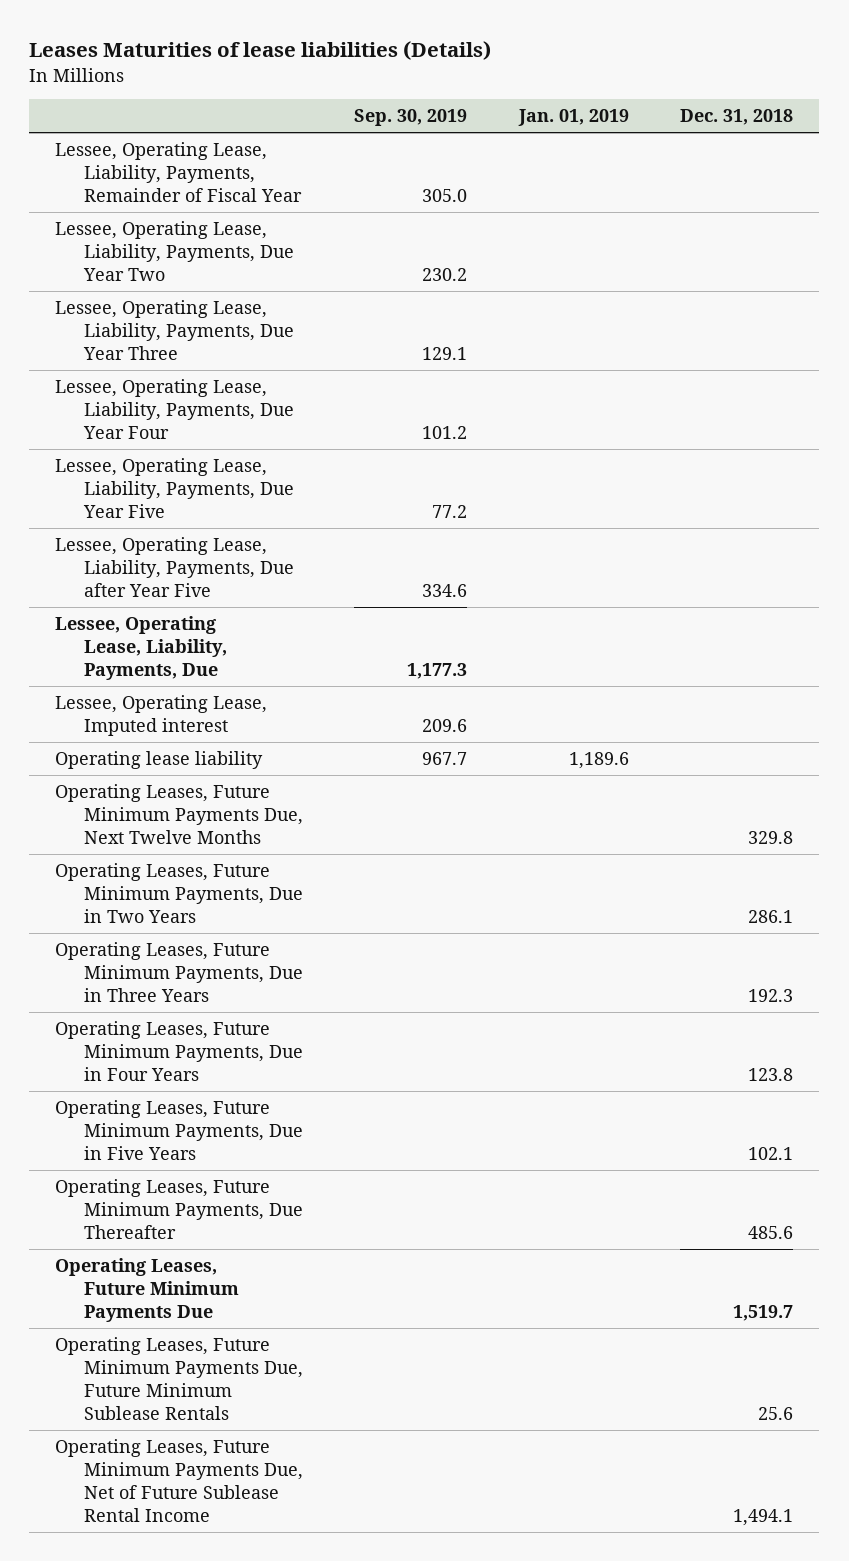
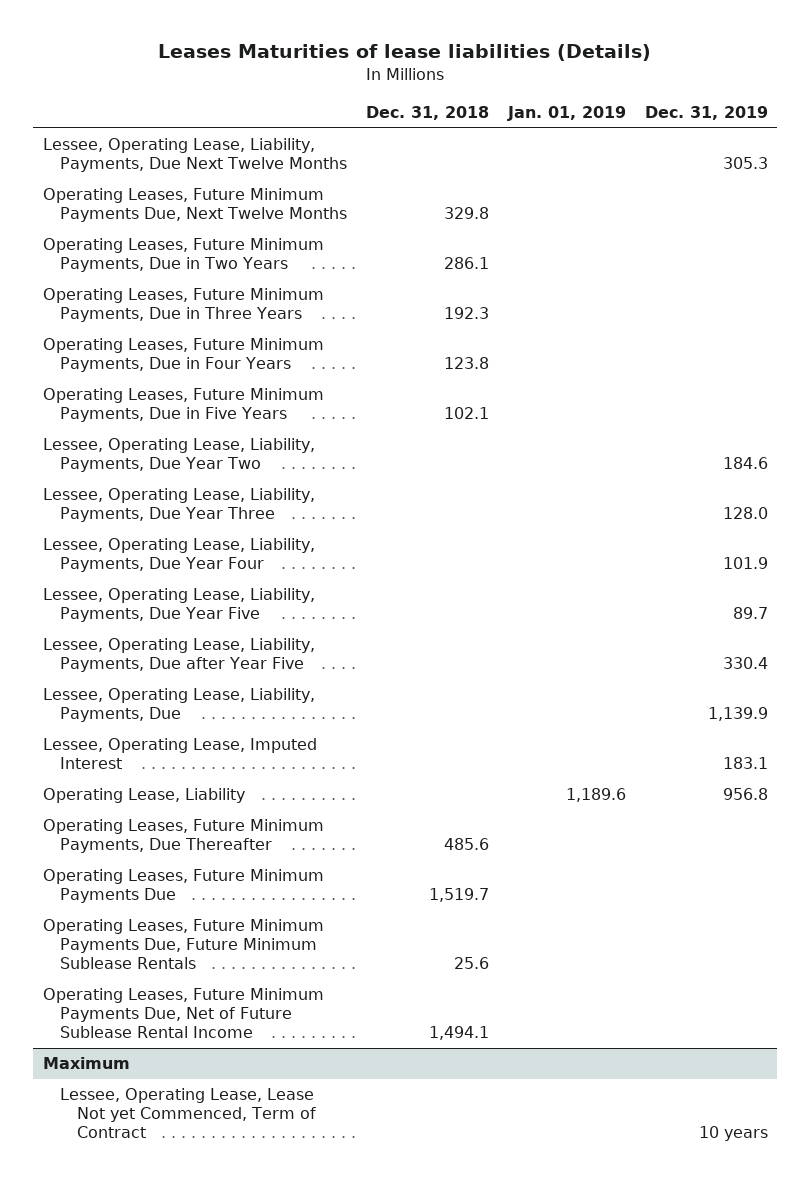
- | Sep. 30, 2019 | Jan. 01, 2019 | Dec. 31, 2018
+ | Dec. 31, 2018 | Jan. 01, 2019 | Dec. 31, 2019
- Lessee, Operating Lease, Liability, Payments, Remainder of Fiscal Year | 305.0 | |
+ Lessee, Operating Lease, Liability, Payments, Due Next Twelve Months | | | 305.3
moved up: Operating Leases, Future Minimum Payments Due, Next Twelve Months | 329.8 | |
moved up: Operating Leases, Future Minimum Payments, Due in Two Years | 286.1 | |
moved up: Operating Leases, Future Minimum Payments, Due in Three Years | 192.3 | |
moved up: Operating Leases, Future Minimum Payments, Due in Four Years | 123.8 | |
moved up: Operating Leases, Future Minimum Payments, Due in Five Years | 102.1 | |
- Lessee, Operating Lease, Imputed interest | 209.6 | |
- Operating lease liability | 967.7 | 1,189.6 |
+ Lessee, Operating Lease, Imputed Interest | | | 183.1
+ Operating Lease, Liability | | 1,189.6 | 956.8
+ Maximum
+ Lessee, Operating Lease, Lease Not yet Commenced, Term of Contract | | | 10 years

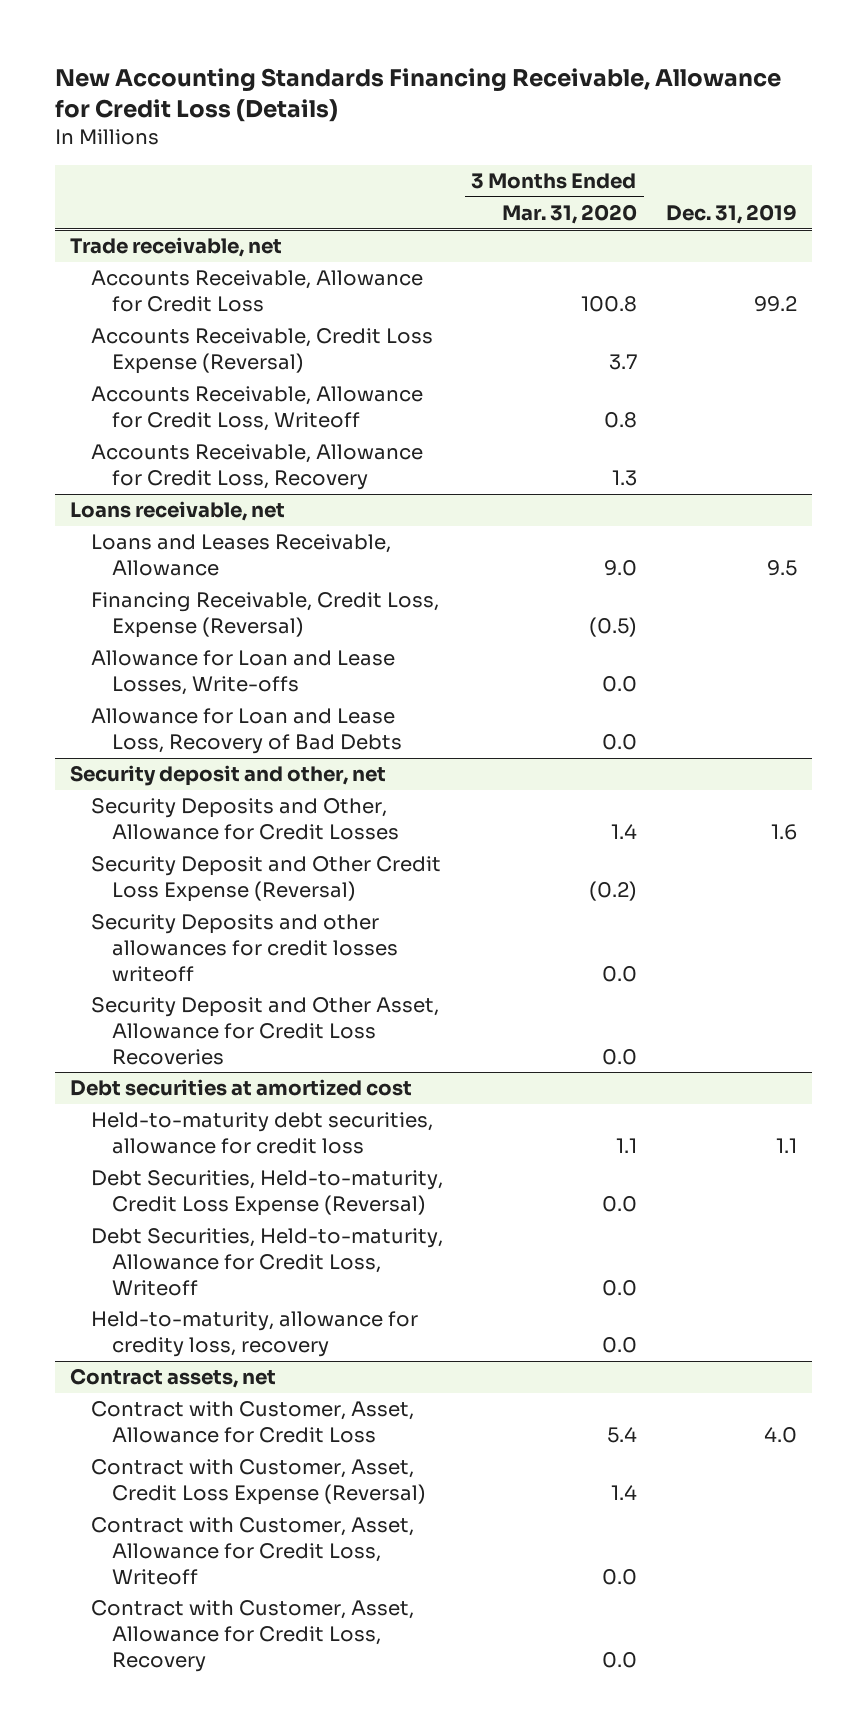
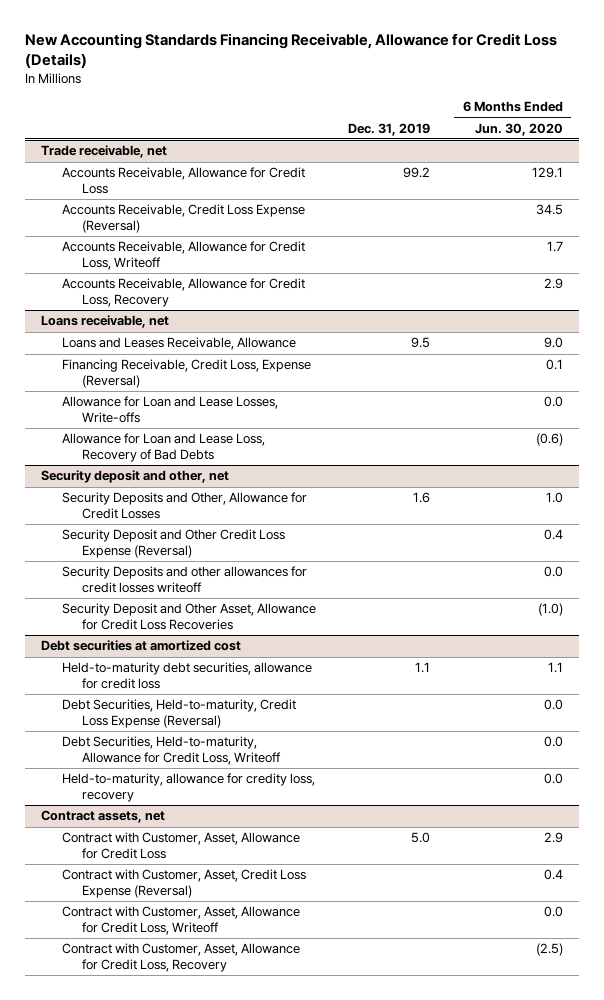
- | 3 Months Ended Mar. 31, 2020 | Dec. 31, 2019
+ | Dec. 31, 2019 | 6 Months Ended Jun. 30, 2020
@ Contract assets, net
- Contract with Customer, Asset, Allowance for Credit Loss | 5.4 | 4.0
+ Contract with Customer, Asset, Allowance for Credit Loss | 5.0 | 2.9

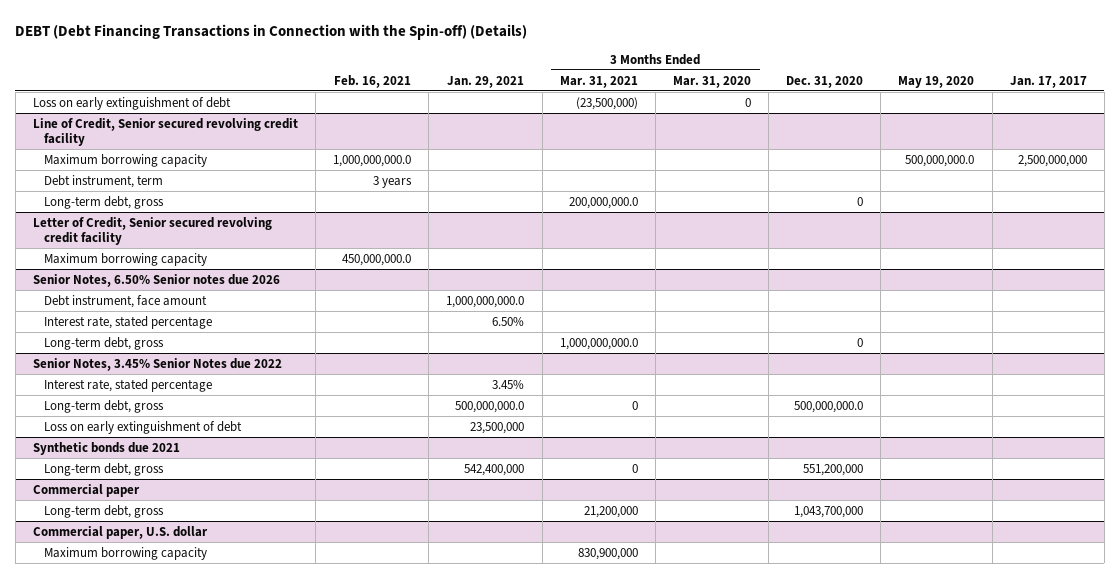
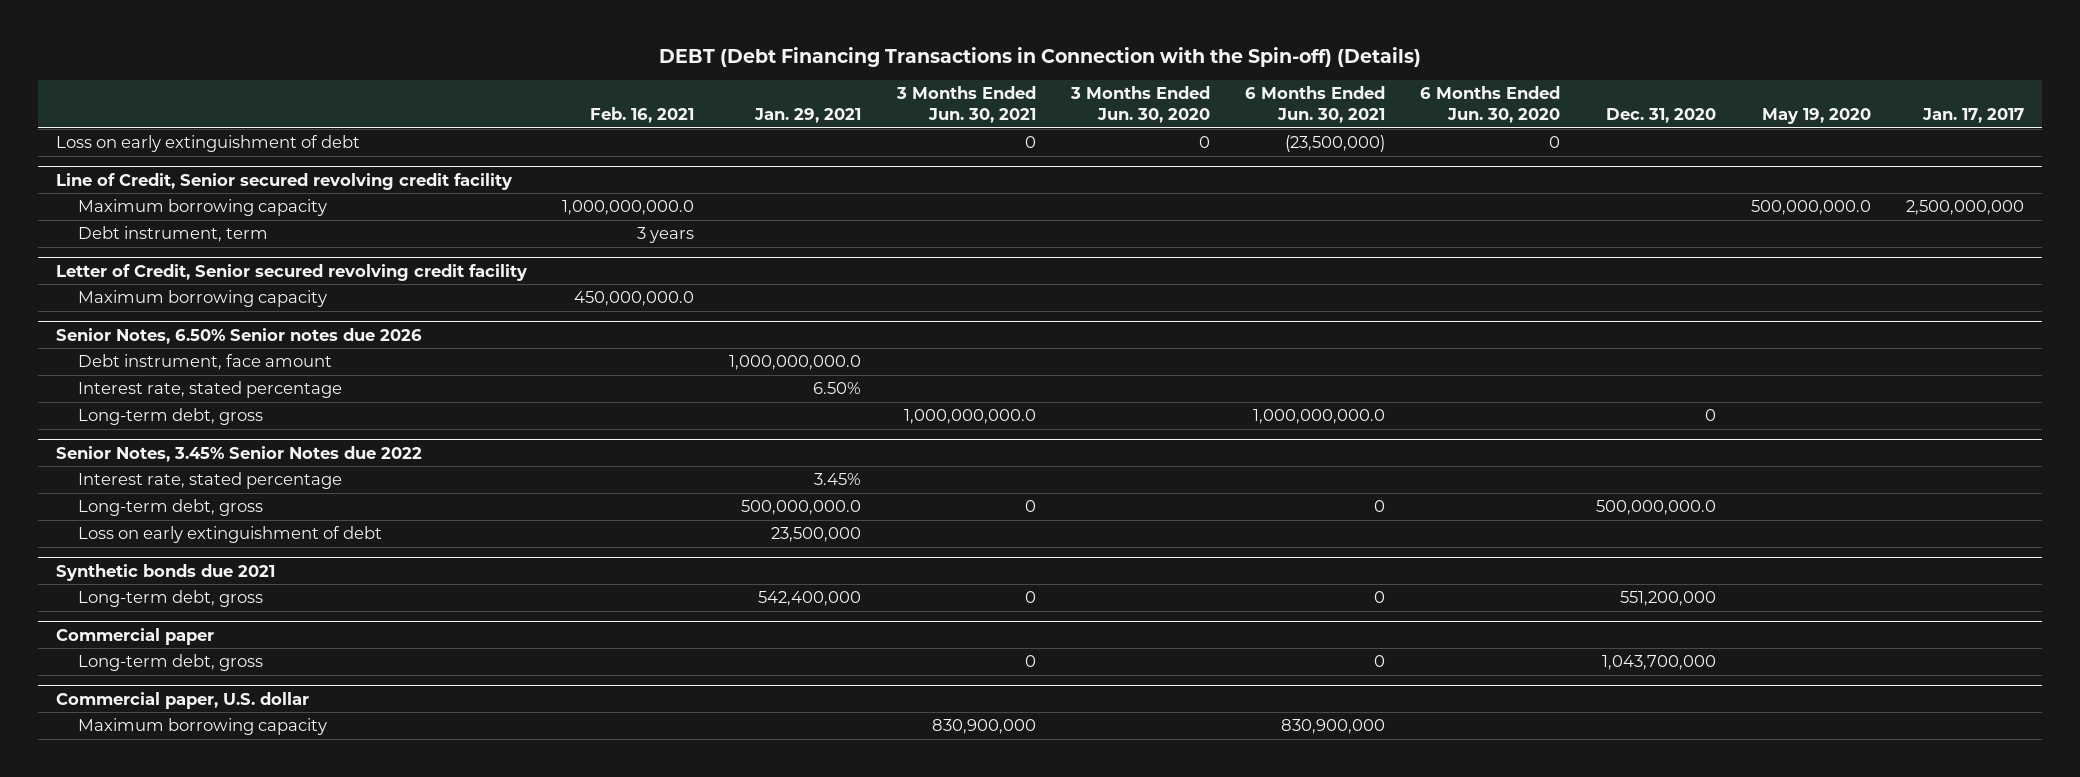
- | Feb. 16, 2021 | Jan. 29, 2021 | 3 Months Ended Mar. 31, 2021 | 3 Months Ended Mar. 31, 2020 | Dec. 31, 2020 | May 19, 2020 | Jan. 17, 2017
+ | Feb. 16, 2021 | Jan. 29, 2021 | 3 Months Ended Jun. 30, 2021 | 3 Months Ended Jun. 30, 2020 | 6 Months Ended Jun. 30, 2021 | 6 Months Ended Jun. 30, 2020 | Dec. 31, 2020 | May 19, 2020 | Jan. 17, 2017
@ Line of Credit, Senior secured revolving credit facility
- Long-term debt, gross | | | 200,000,000.0 | | 0 | |

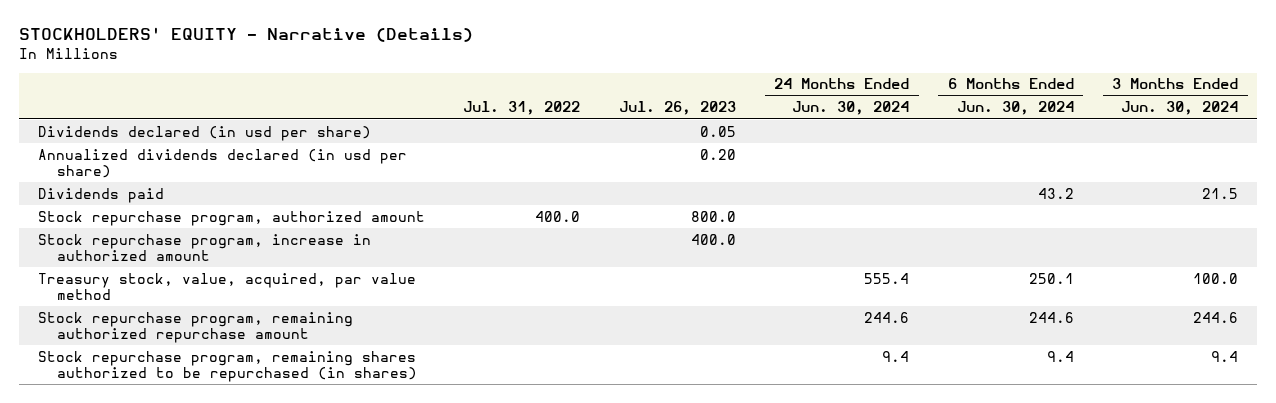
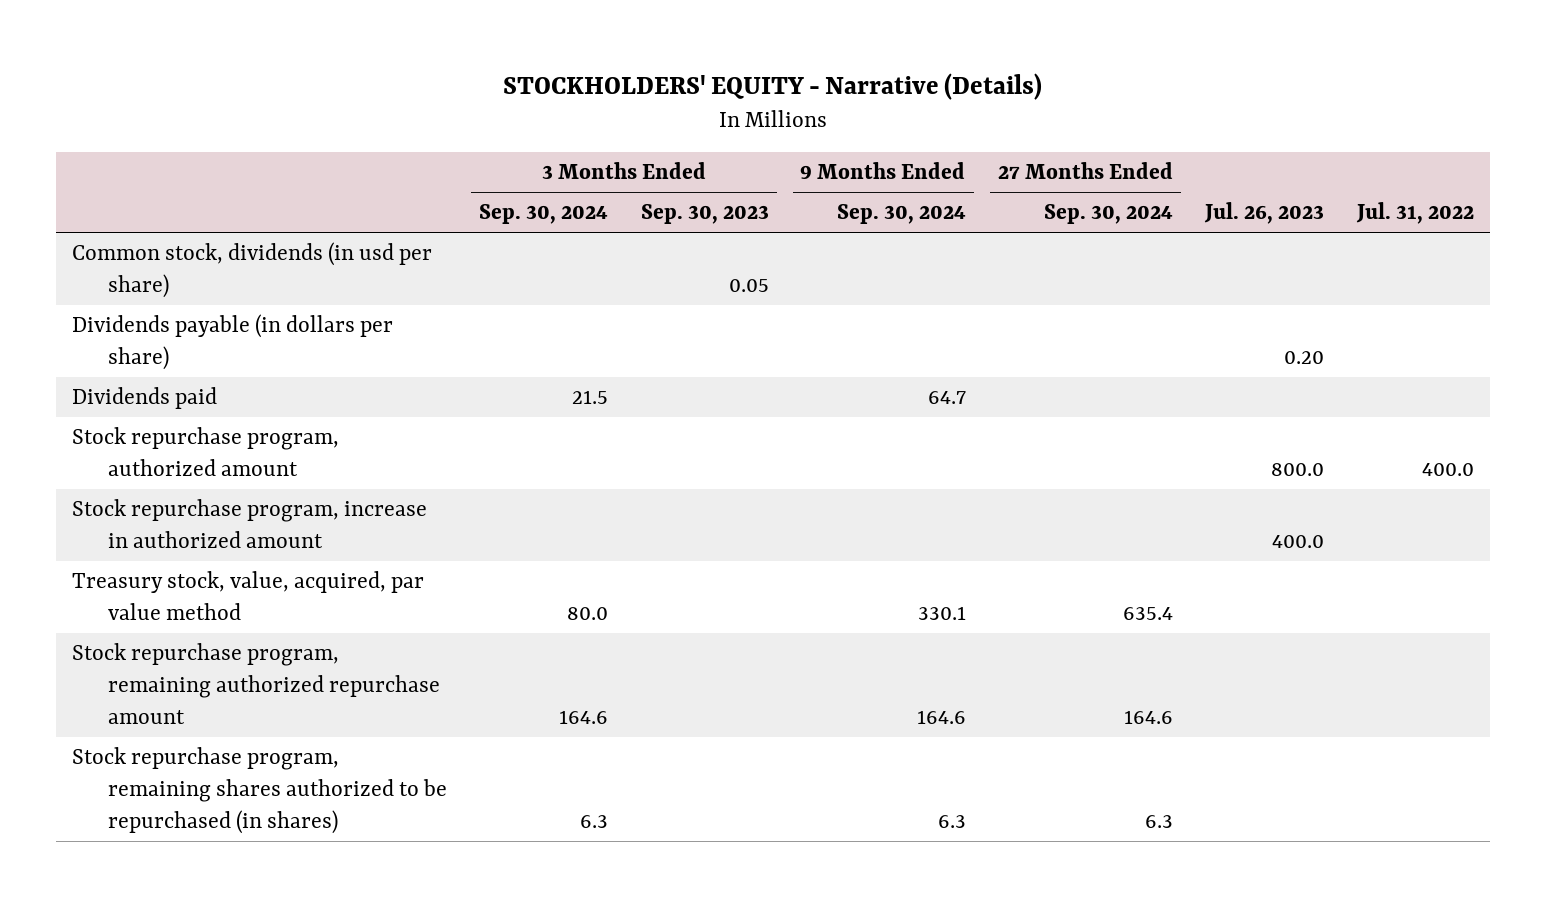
- | Jul. 31, 2022 | Jul. 26, 2023 | 24 Months Ended Jun. 30, 2024 | 6 Months Ended Jun. 30, 2024 | 3 Months Ended Jun. 30, 2024
+ | 3 Months Ended Sep. 30, 2024 | 3 Months Ended Sep. 30, 2023 | 9 Months Ended Sep. 30, 2024 | 27 Months Ended Sep. 30, 2024 | Jul. 26, 2023 | Jul. 31, 2022
- Dividends declared (in usd per share) | | 0.05 | | |
- Annualized dividends declared (in usd per share) | | 0.20 | | |
+ Common stock, dividends (in usd per share) | | 0.05 | | | |
+ Dividends payable (in dollars per share) | | | | | 0.20 |

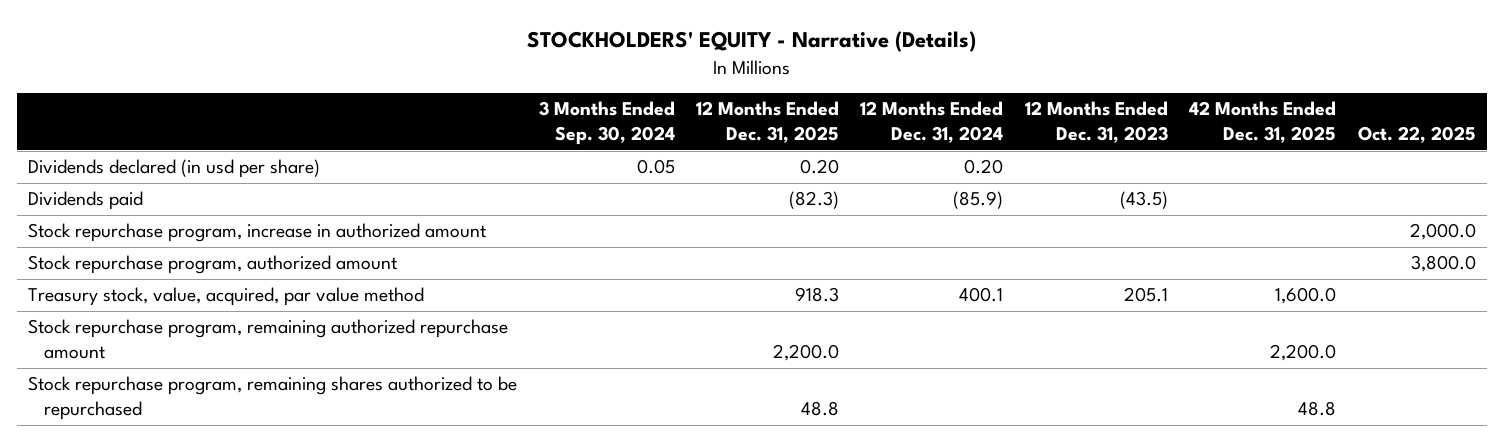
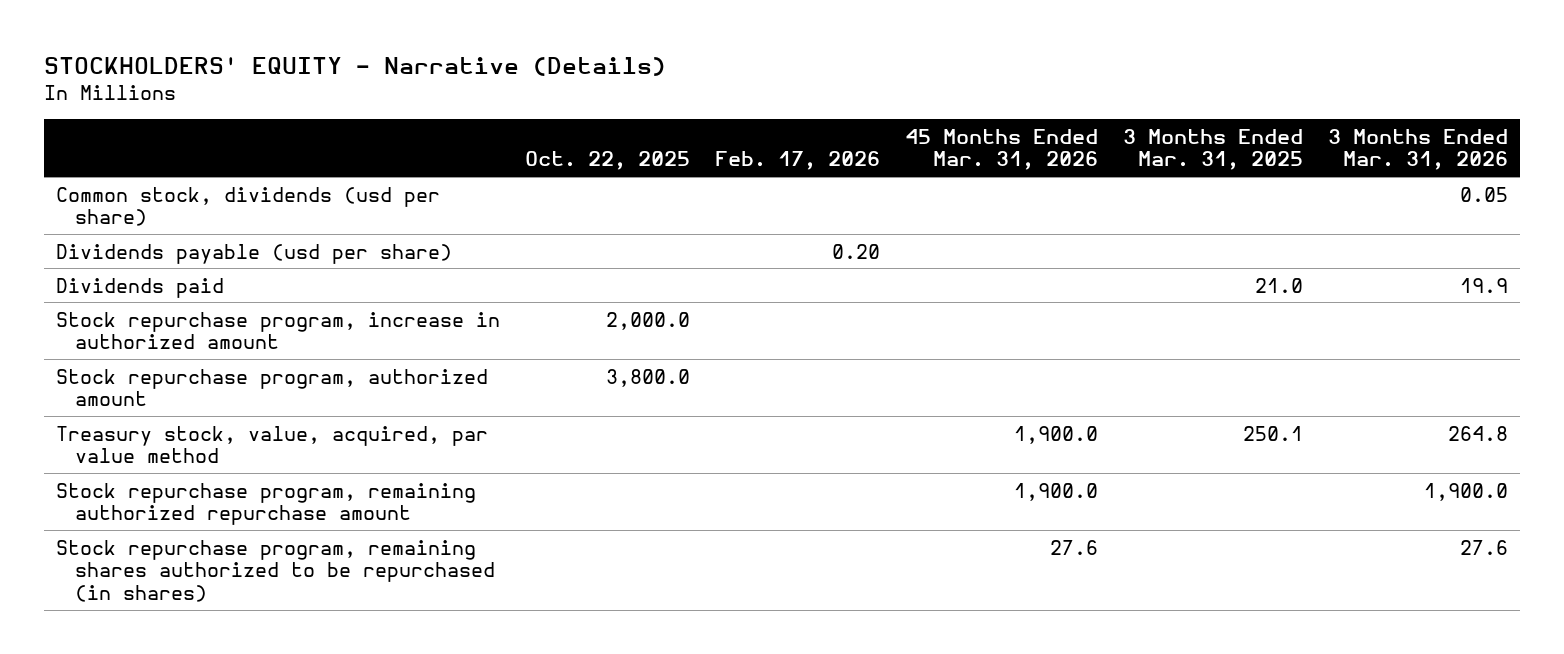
- | 3 Months Ended Sep. 30, 2024 | 12 Months Ended Dec. 31, 2025 | 12 Months Ended Dec. 31, 2024 | 12 Months Ended Dec. 31, 2023 | 42 Months Ended Dec. 31, 2025 | Oct. 22, 2025
+ | Oct. 22, 2025 | Feb. 17, 2026 | 45 Months Ended Mar. 31, 2026 | 3 Months Ended Mar. 31, 2025 | 3 Months Ended Mar. 31, 2026
- Dividends declared (in usd per share) | 0.05 | 0.20 | 0.20 | | |
+ Common stock, dividends (usd per share) | | | | | 0.05
+ Dividends payable (usd per share) | | 0.20 | | |
- Stock repurchase program, remaining shares authorized to be repurchased | | 48.8 | | | 48.8 |
+ Stock repurchase program, remaining shares authorized to be repurchased (in shares) | | | 27.6 | | 27.6

